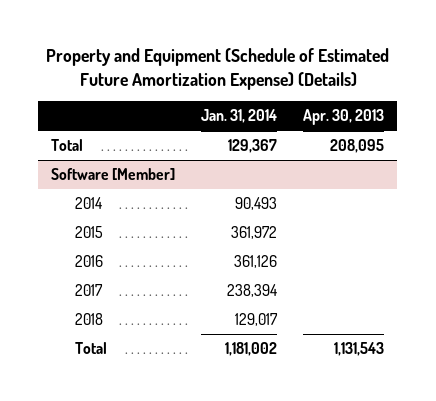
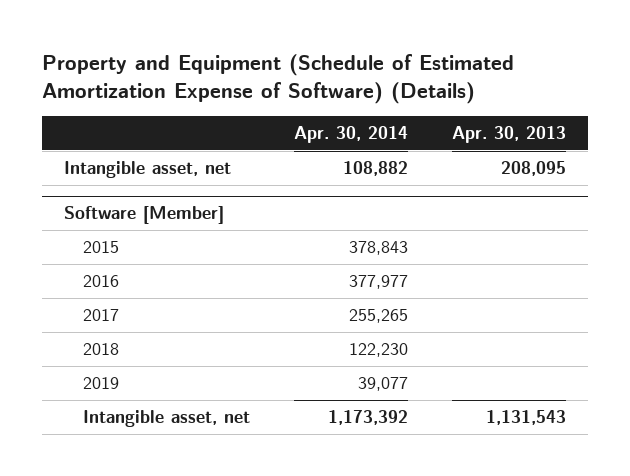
- Property and Equipment (Schedule of Estimated Future Amortization Expense) (Details)
+ Property and Equipment (Schedule of Estimated Amortization Expense of Software) (Details)
- | Jan. 31, 2014 | Apr. 30, 2013
+ | Apr. 30, 2014 | Apr. 30, 2013
- Total | 129,367 | 208,095
+ Intangible asset, net | 108,882 | 208,095
@ Software [Member]
- 2014 | 90,493 |
- Total | 1,181,002 | 1,131,543
+ 2019 | 39,077 |
+ Intangible asset, net | 1,173,392 | 1,131,543

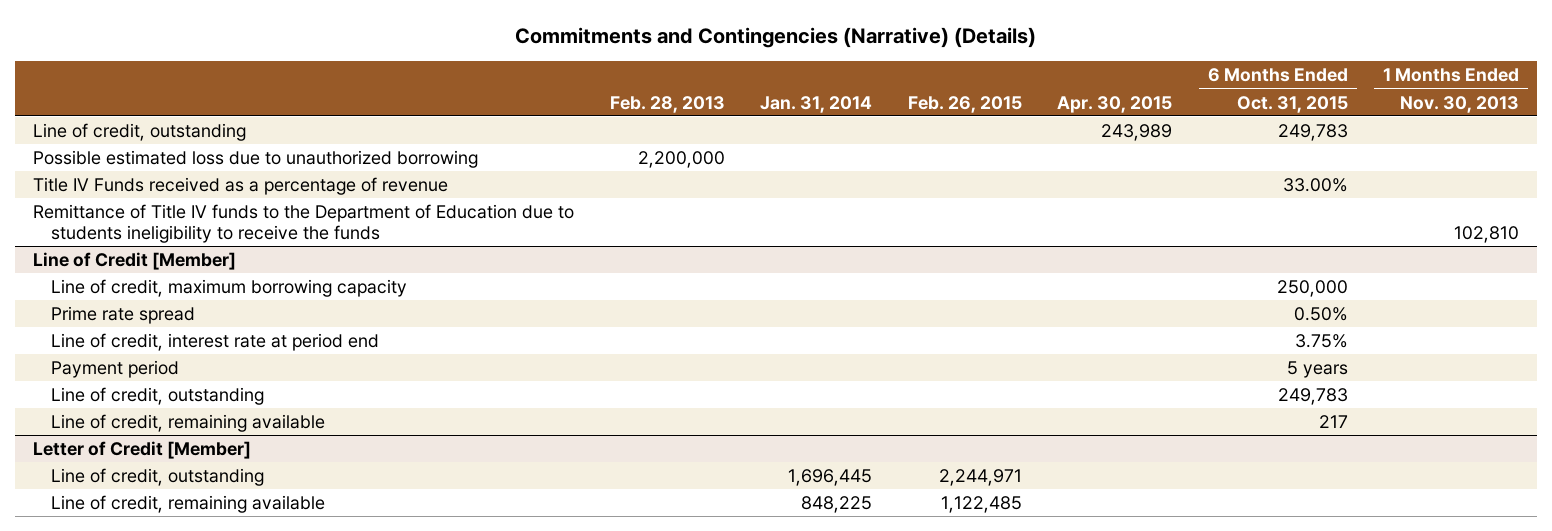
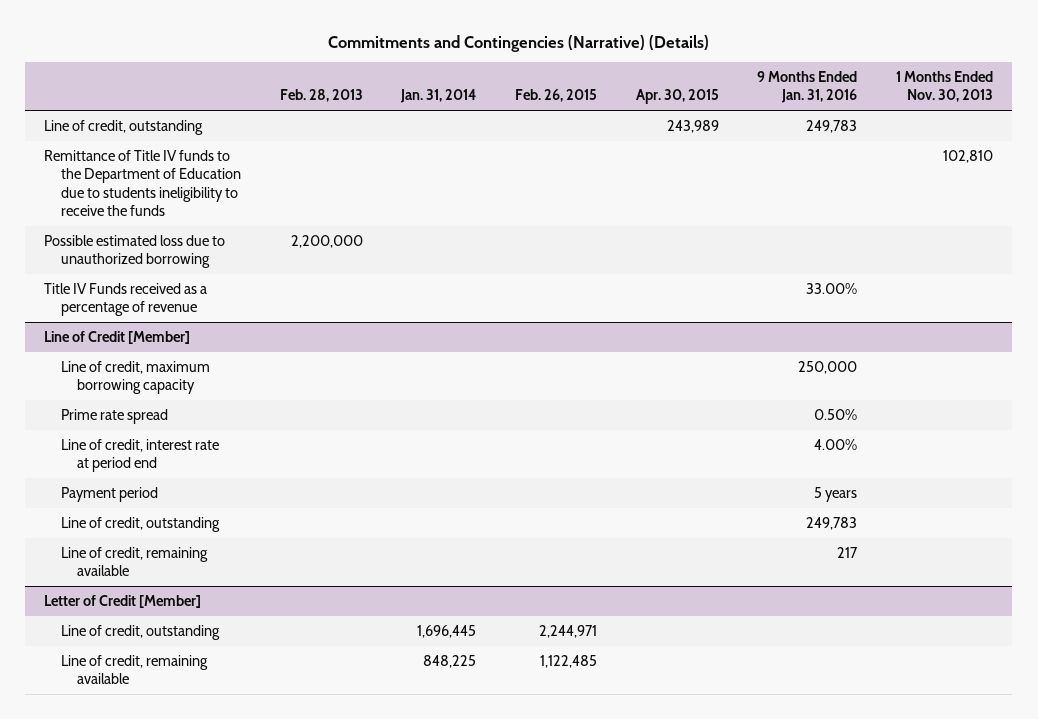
- | Feb. 28, 2013 | Jan. 31, 2014 | Feb. 26, 2015 | Apr. 30, 2015 | 6 Months Ended Oct. 31, 2015 | 1 Months Ended Nov. 30, 2013
+ | Feb. 28, 2013 | Jan. 31, 2014 | Feb. 26, 2015 | Apr. 30, 2015 | 9 Months Ended Jan. 31, 2016 | 1 Months Ended Nov. 30, 2013
moved up: Remittance of Title IV funds to the Department of Education due to students ineligibility to receive the funds | | | | | | 102,810

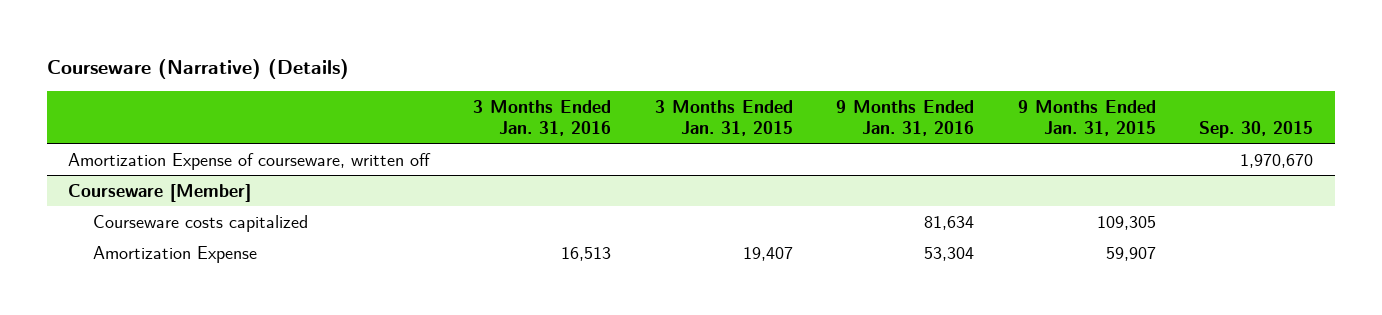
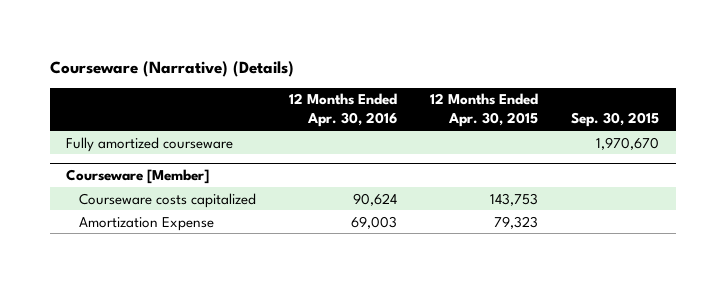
- | 3 Months Ended Jan. 31, 2016 | 3 Months Ended Jan. 31, 2015 | 9 Months Ended Jan. 31, 2016 | 9 Months Ended Jan. 31, 2015 | Sep. 30, 2015
+ | 12 Months Ended Apr. 30, 2016 | 12 Months Ended Apr. 30, 2015 | Sep. 30, 2015
- Amortization Expense of courseware, written off | | | | | 1,970,670
+ Fully amortized courseware | | | 1,970,670

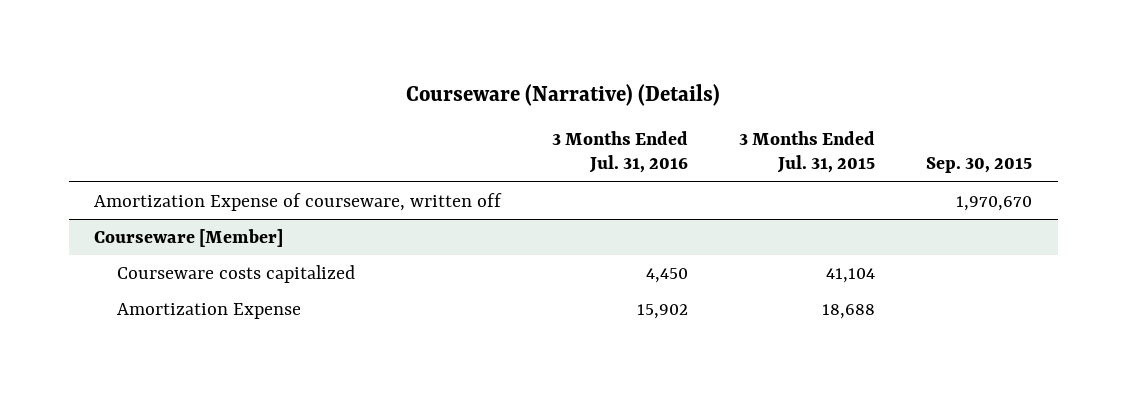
- | 12 Months Ended Apr. 30, 2016 | 12 Months Ended Apr. 30, 2015 | Sep. 30, 2015
+ | 3 Months Ended Jul. 31, 2016 | 3 Months Ended Jul. 31, 2015 | Sep. 30, 2015
- Fully amortized courseware | | | 1,970,670
+ Amortization Expense of courseware, written off | | | 1,970,670

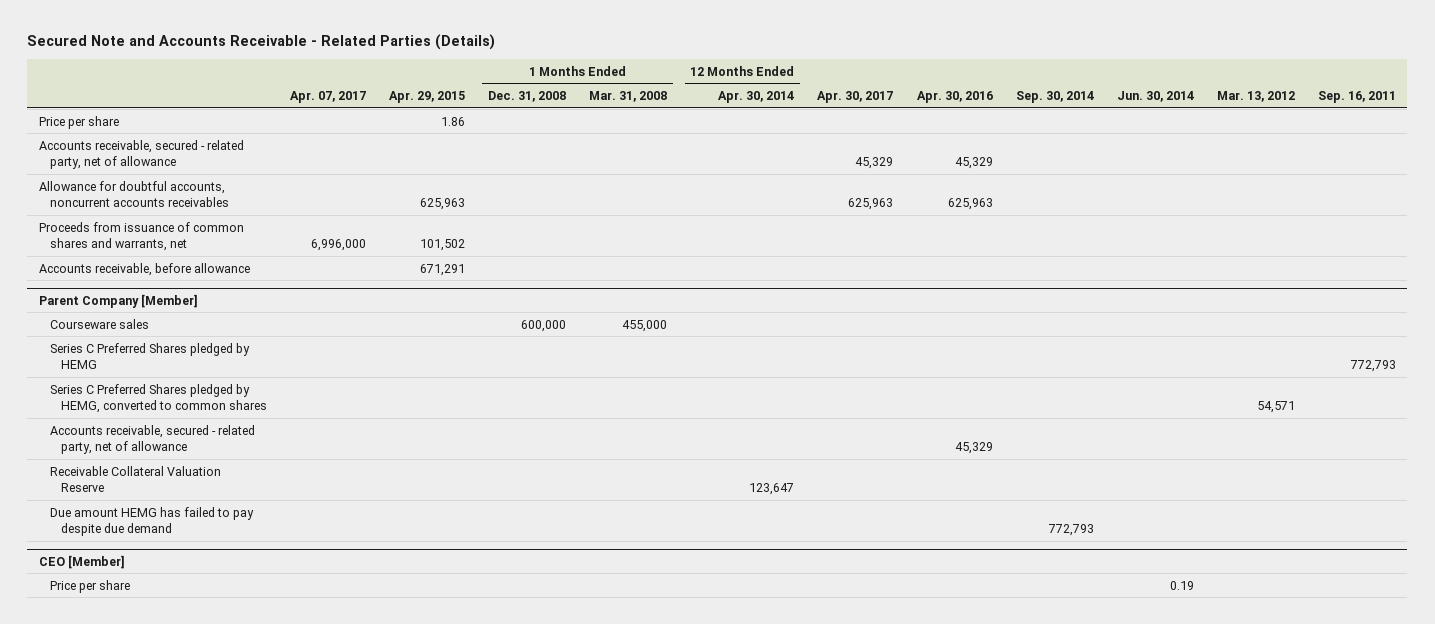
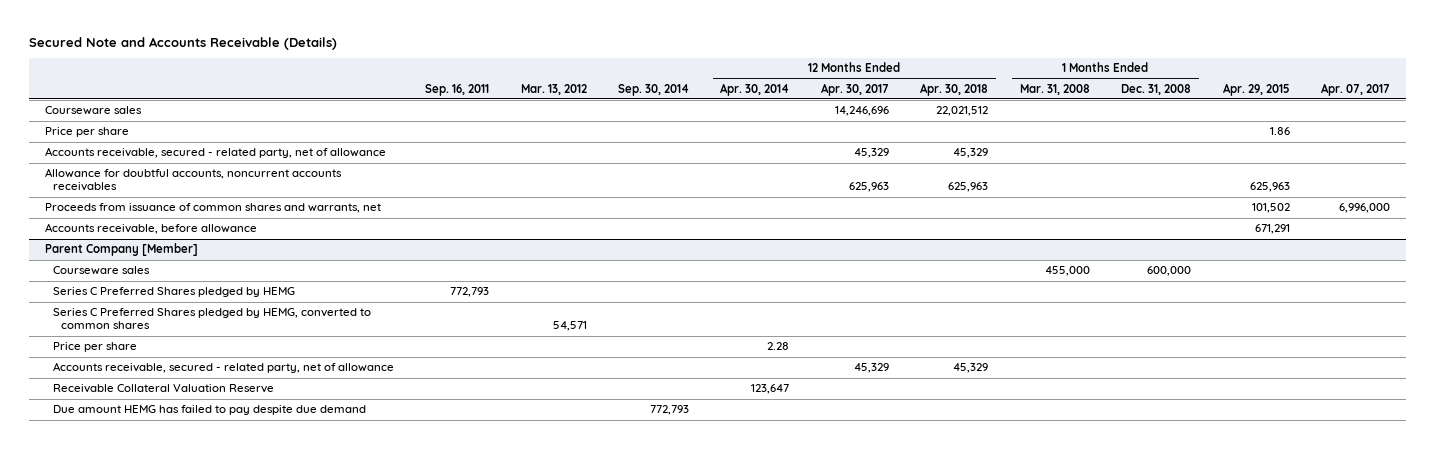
- Secured Note and Accounts Receivable - Related Parties (Details)
+ Secured Note and Accounts Receivable (Details)
- | Apr. 07, 2017 | Apr. 29, 2015 | 1 Months Ended Dec. 31, 2008 | 1 Months Ended Mar. 31, 2008 | 12 Months Ended Apr. 30, 2014 | Apr. 30, 2017 | Apr. 30, 2016 | Sep. 30, 2014 | Jun. 30, 2014 | Mar. 13, 2012 | Sep. 16, 2011
+ | Sep. 16, 2011 | Mar. 13, 2012 | Sep. 30, 2014 | 12 Months Ended Apr. 30, 2014 | 12 Months Ended Apr. 30, 2017 | 12 Months Ended Apr. 30, 2018 | 1 Months Ended Mar. 31, 2008 | 1 Months Ended Dec. 31, 2008 | Apr. 29, 2015 | Apr. 07, 2017
+ Courseware sales | | | | | 14,246,696 | 22,021,512 | | | |
@ Parent Company [Member]
+ Price per share | | | | 2.28 | | | | | |
- CEO [Member]
- Price per share | | | | | | | | | 0.19 | |

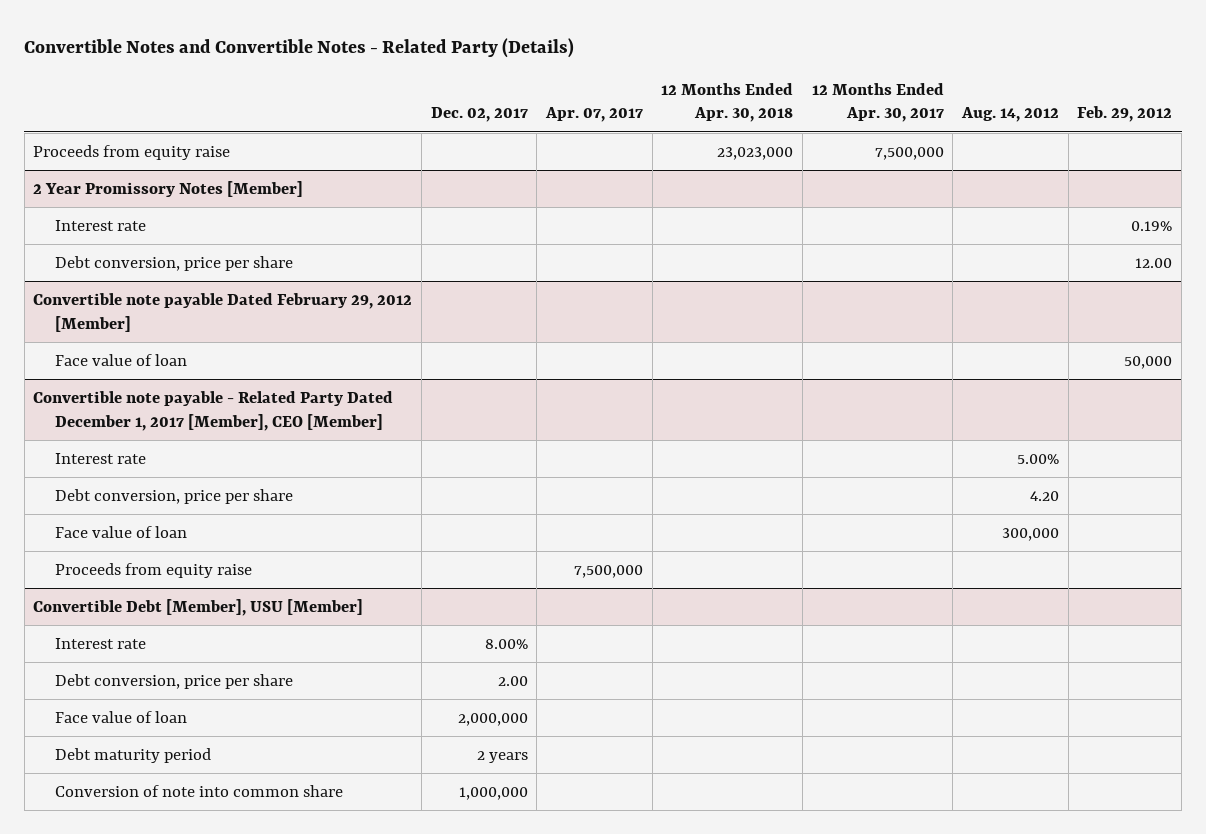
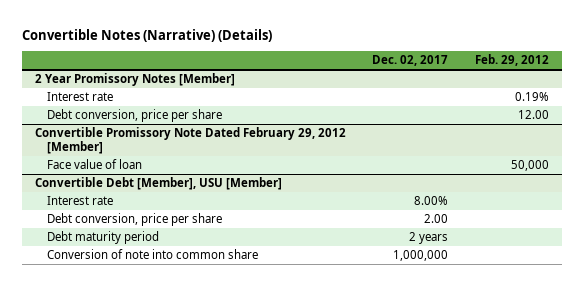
- Convertible Notes and Convertible Notes - Related Party (Details)
+ Convertible Notes (Narrative) (Details)
- | Dec. 02, 2017 | Apr. 07, 2017 | 12 Months Ended Apr. 30, 2018 | 12 Months Ended Apr. 30, 2017 | Aug. 14, 2012 | Feb. 29, 2012
+ | Dec. 02, 2017 | Feb. 29, 2012
- Proceeds from equity raise | | | 23,023,000 | 7,500,000 | |
- Convertible note payable Dated February 29, 2012 [Member]
+ Convertible Promissory Note Dated February 29, 2012 [Member]
- Convertible note payable - Related Party Dated December 1, 2017 [Member], CEO [Member]
- Interest rate | | | | | 5.00% |
- Debt conversion, price per share | | | | | 4.20 |
- Face value of loan | | | | | 300,000 |
- Proceeds from equity raise | | 7,500,000 | | | |
@ Convertible Debt [Member], USU [Member]
- Face value of loan | 2,000,000 | | | | |

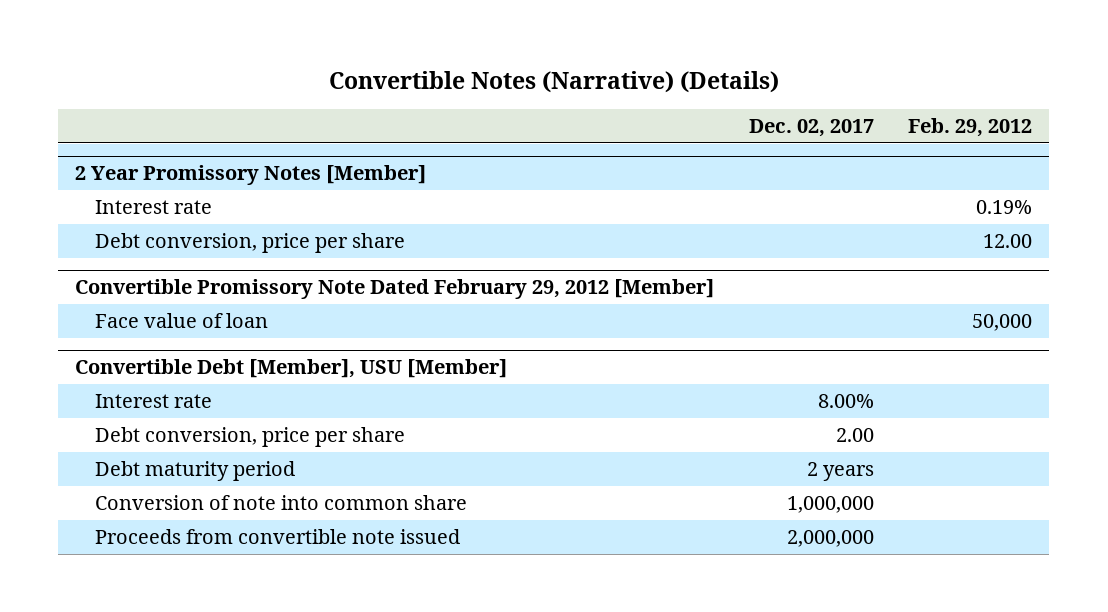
@ Convertible Debt [Member], USU [Member]
+ Proceeds from convertible note issued | 2,000,000 |

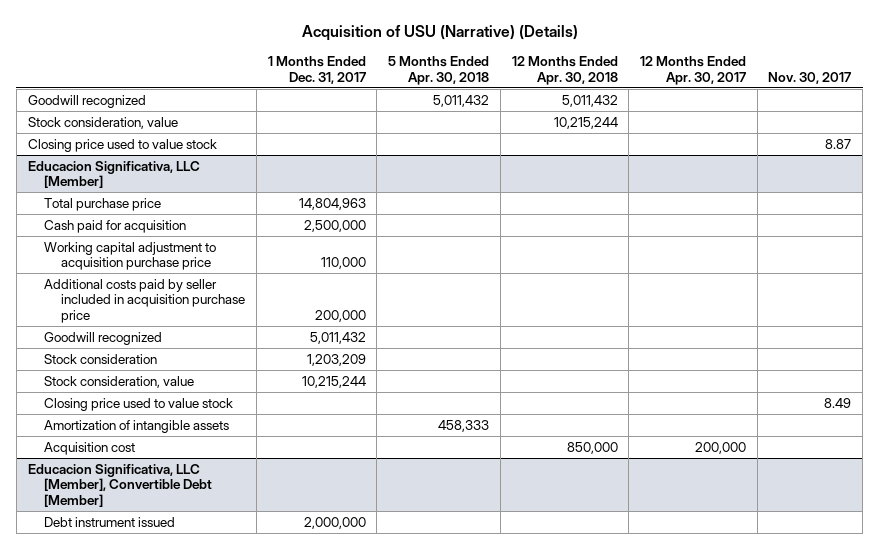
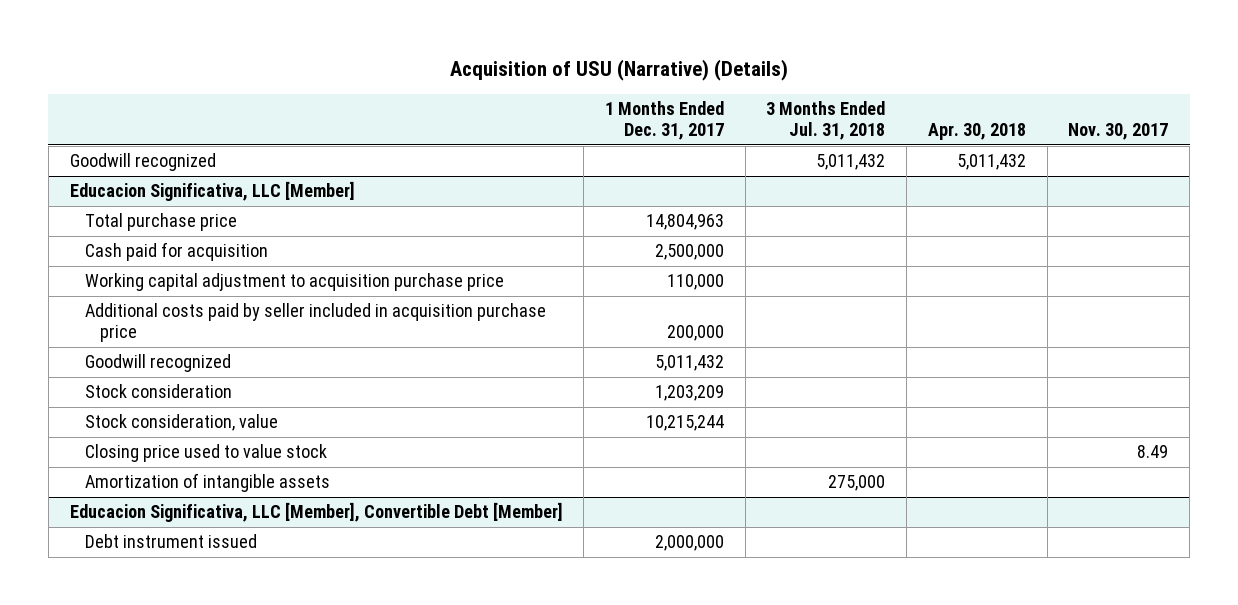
- | 1 Months Ended Dec. 31, 2017 | 5 Months Ended Apr. 30, 2018 | 12 Months Ended Apr. 30, 2018 | 12 Months Ended Apr. 30, 2017 | Nov. 30, 2017
+ | 1 Months Ended Dec. 31, 2017 | 3 Months Ended Jul. 31, 2018 | Apr. 30, 2018 | Nov. 30, 2017
- Stock consideration, value | | | 10,215,244 | |
- Closing price used to value stock | | | | | 8.87
@ Educacion Significativa, LLC [Member]
- Acquisition cost | | | 850,000 | 200,000 |

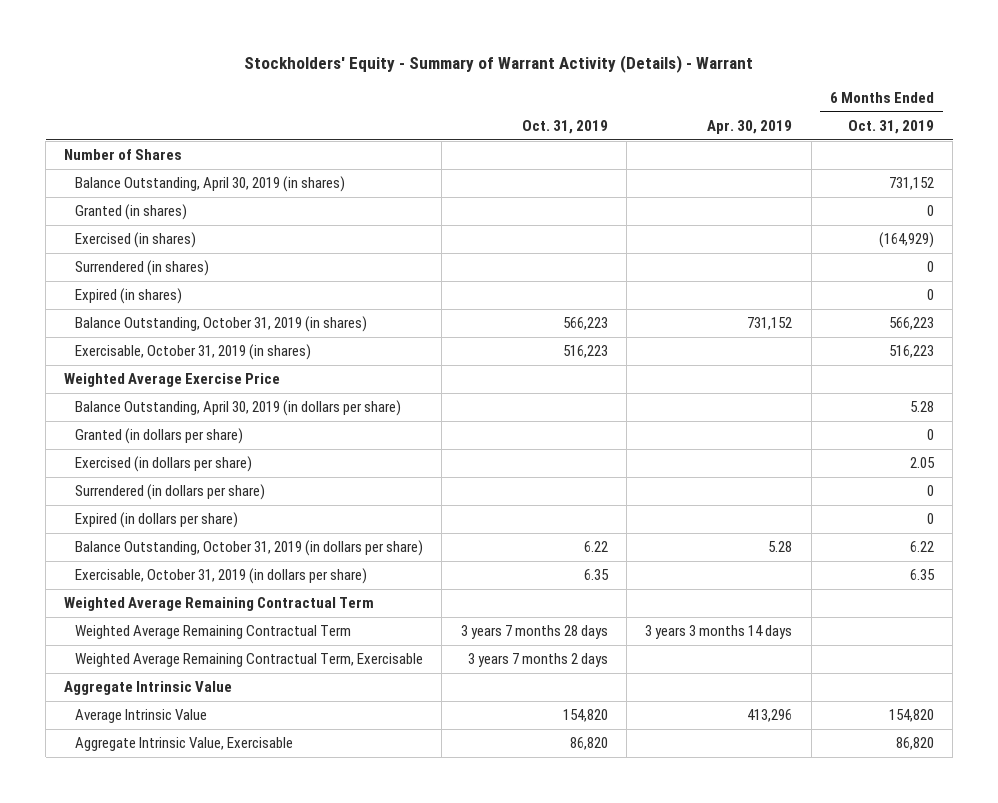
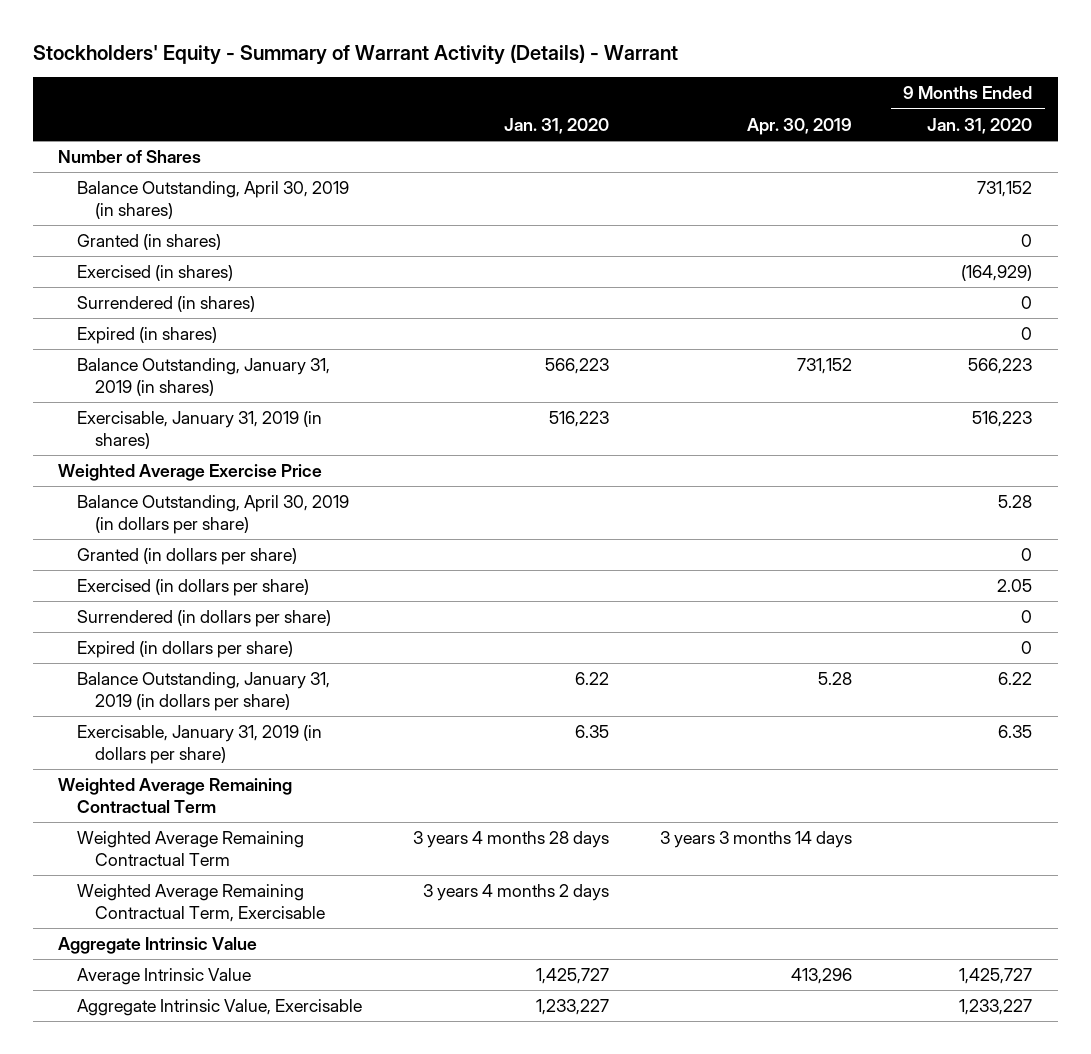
- | Oct. 31, 2019 | Apr. 30, 2019 | 6 Months Ended Oct. 31, 2019
+ | Jan. 31, 2020 | Apr. 30, 2019 | 9 Months Ended Jan. 31, 2020
- Balance Outstanding, October 31, 2019 (in shares) | 566,223 | 731,152 | 566,223
- Exercisable, October 31, 2019 (in shares) | 516,223 | | 516,223
+ Balance Outstanding, January 31, 2019 (in shares) | 566,223 | 731,152 | 566,223
+ Exercisable, January 31, 2019 (in shares) | 516,223 | | 516,223
- Balance Outstanding, October 31, 2019 (in dollars per share) | 6.22 | 5.28 | 6.22
- Exercisable, October 31, 2019 (in dollars per share) | 6.35 | | 6.35
+ Balance Outstanding, January 31, 2019 (in dollars per share) | 6.22 | 5.28 | 6.22
+ Exercisable, January 31, 2019 (in dollars per share) | 6.35 | | 6.35

